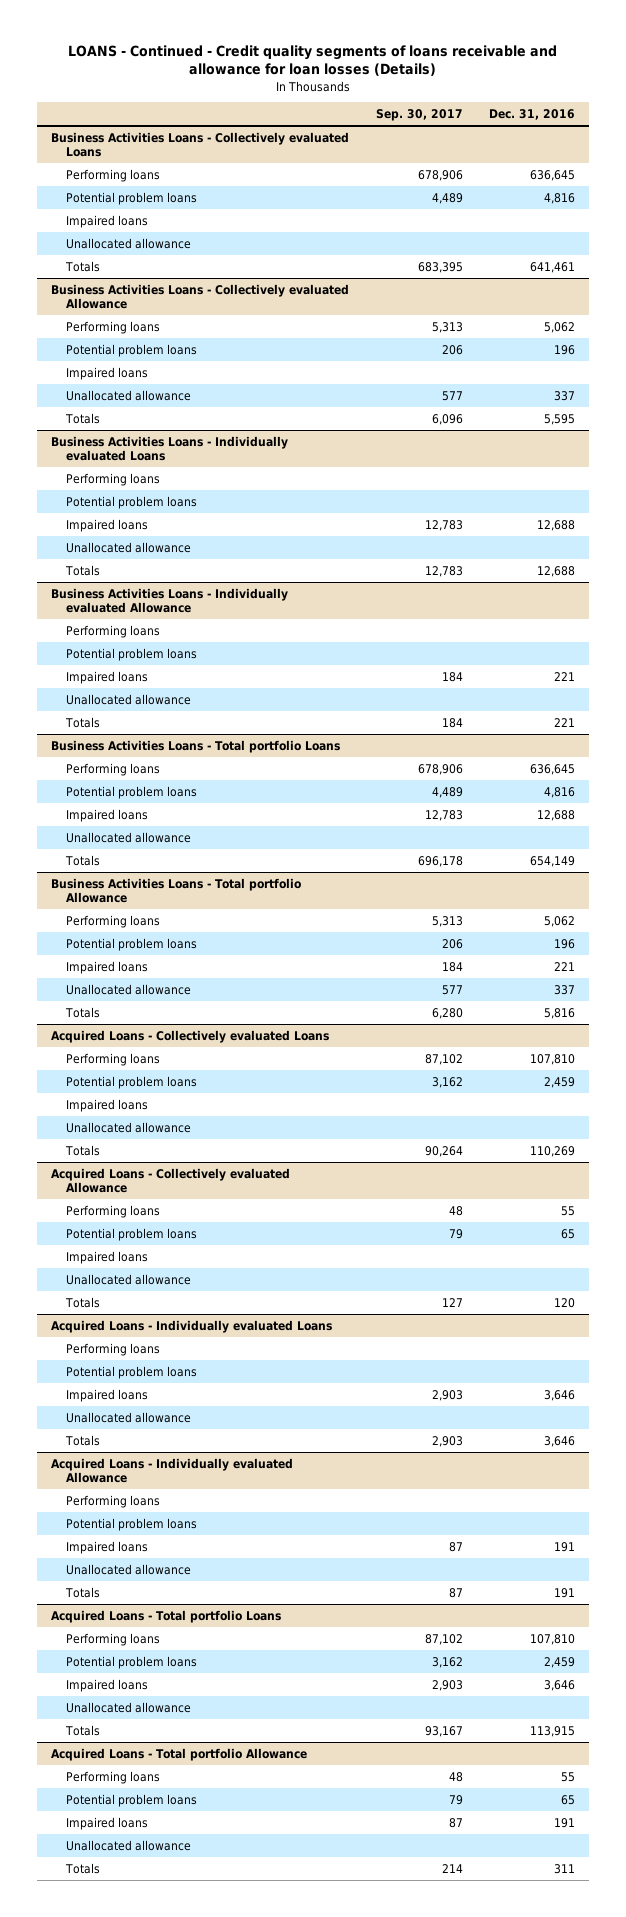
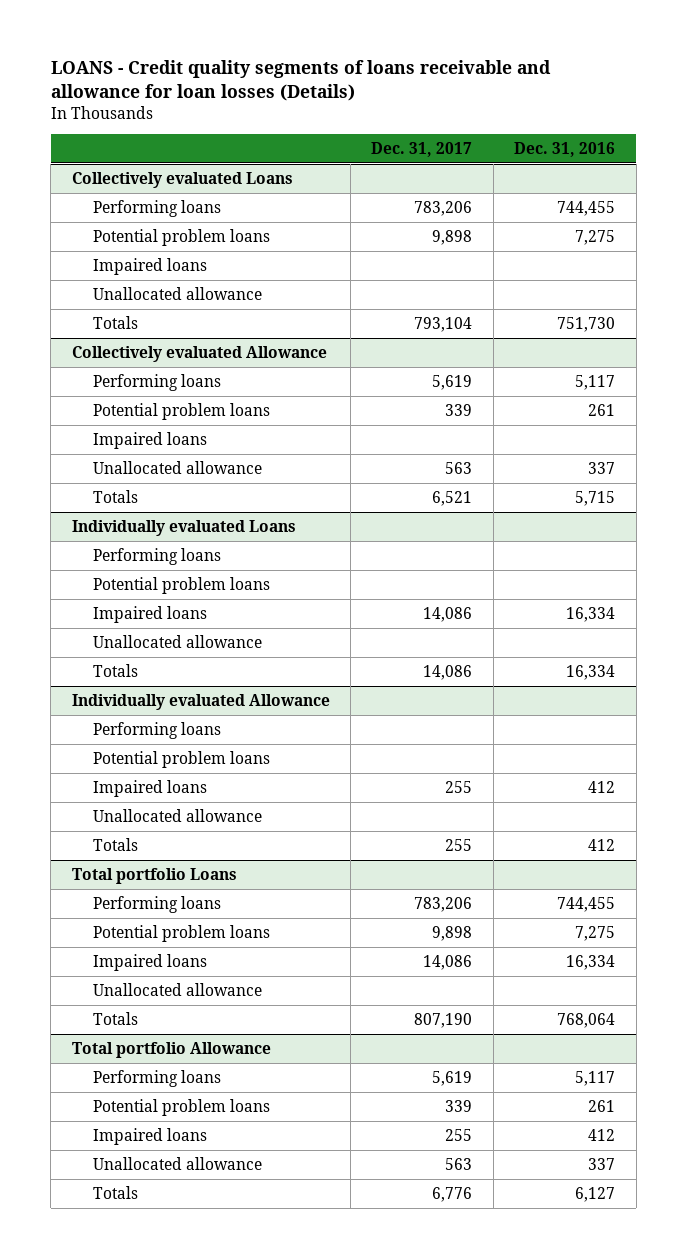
- LOANS - Continued - Credit quality segments of loans receivable and allowance for loan losses (Details)
+ LOANS - Credit quality segments of loans receivable and allowance for loan losses (Details)
- | Sep. 30, 2017 | Dec. 31, 2016
+ | Dec. 31, 2017 | Dec. 31, 2016
- Business Activities Loans - Collectively evaluated Loans
- Performing loans | 678,906 | 636,645
- Potential problem loans | 4,489 | 4,816
+ Collectively evaluated Loans
+ Performing loans | 783,206 | 744,455
+ Potential problem loans | 9,898 | 7,275
- Totals | 683,395 | 641,461
- Business Activities Loans - Collectively evaluated Allowance
- Performing loans | 5,313 | 5,062
- Potential problem loans | 206 | 196
+ Totals | 793,104 | 751,730
+ Collectively evaluated Allowance
+ Performing loans | 5,619 | 5,117
+ Potential problem loans | 339 | 261
- Totals | 6,096 | 5,595
- Business Activities Loans - Individually evaluated Loans
+ Totals | 6,521 | 5,715
+ Individually evaluated Loans
- Impaired loans | 12,783 | 12,688
+ Impaired loans | 14,086 | 16,334
- Totals | 12,783 | 12,688
- Business Activities Loans - Individually evaluated Allowance
+ Totals | 14,086 | 16,334
+ Individually evaluated Allowance
- Impaired loans | 184 | 221
+ Impaired loans | 255 | 412
- Totals | 184 | 221
- Business Activities Loans - Total portfolio Loans
- Performing loans | 678,906 | 636,645
- Potential problem loans | 4,489 | 4,816
- Impaired loans | 12,783 | 12,688
+ Totals | 255 | 412
+ Total portfolio Loans
+ Performing loans | 783,206 | 744,455
+ Potential problem loans | 9,898 | 7,275
+ Impaired loans | 14,086 | 16,334
- Totals | 696,178 | 654,149
- Business Activities Loans - Total portfolio Allowance
- Performing loans | 5,313 | 5,062
- Potential problem loans | 206 | 196
- Impaired loans | 184 | 221
+ Totals | 807,190 | 768,064
+ Total portfolio Allowance
+ Performing loans | 5,619 | 5,117
+ Potential problem loans | 339 | 261
+ Impaired loans | 255 | 412
- Totals | 6,280 | 5,816
- Acquired Loans - Collectively evaluated Loans
- Performing loans | 87,102 | 107,810
- Potential problem loans | 3,162 | 2,459
- Impaired loans
- Unallocated allowance
- Totals | 90,264 | 110,269
- Acquired Loans - Collectively evaluated Allowance
- Performing loans | 48 | 55
- Potential problem loans | 79 | 65
- Impaired loans
- Unallocated allowance
- Totals | 127 | 120
- Acquired Loans - Individually evaluated Loans
- Performing loans
- Potential problem loans
- Impaired loans | 2,903 | 3,646
- Unallocated allowance
- Totals | 2,903 | 3,646
- Acquired Loans - Individually evaluated Allowance
- Performing loans
- Potential problem loans
- Impaired loans | 87 | 191
- Unallocated allowance
- Totals | 87 | 191
- Acquired Loans - Total portfolio Loans
- Performing loans | 87,102 | 107,810
- Potential problem loans | 3,162 | 2,459
- Impaired loans | 2,903 | 3,646
- Unallocated allowance
- Totals | 93,167 | 113,915
- Acquired Loans - Total portfolio Allowance
- Performing loans | 48 | 55
- Potential problem loans | 79 | 65
- Impaired loans | 87 | 191
- Unallocated allowance
- Totals | 214 | 311
+ Totals | 6,776 | 6,127

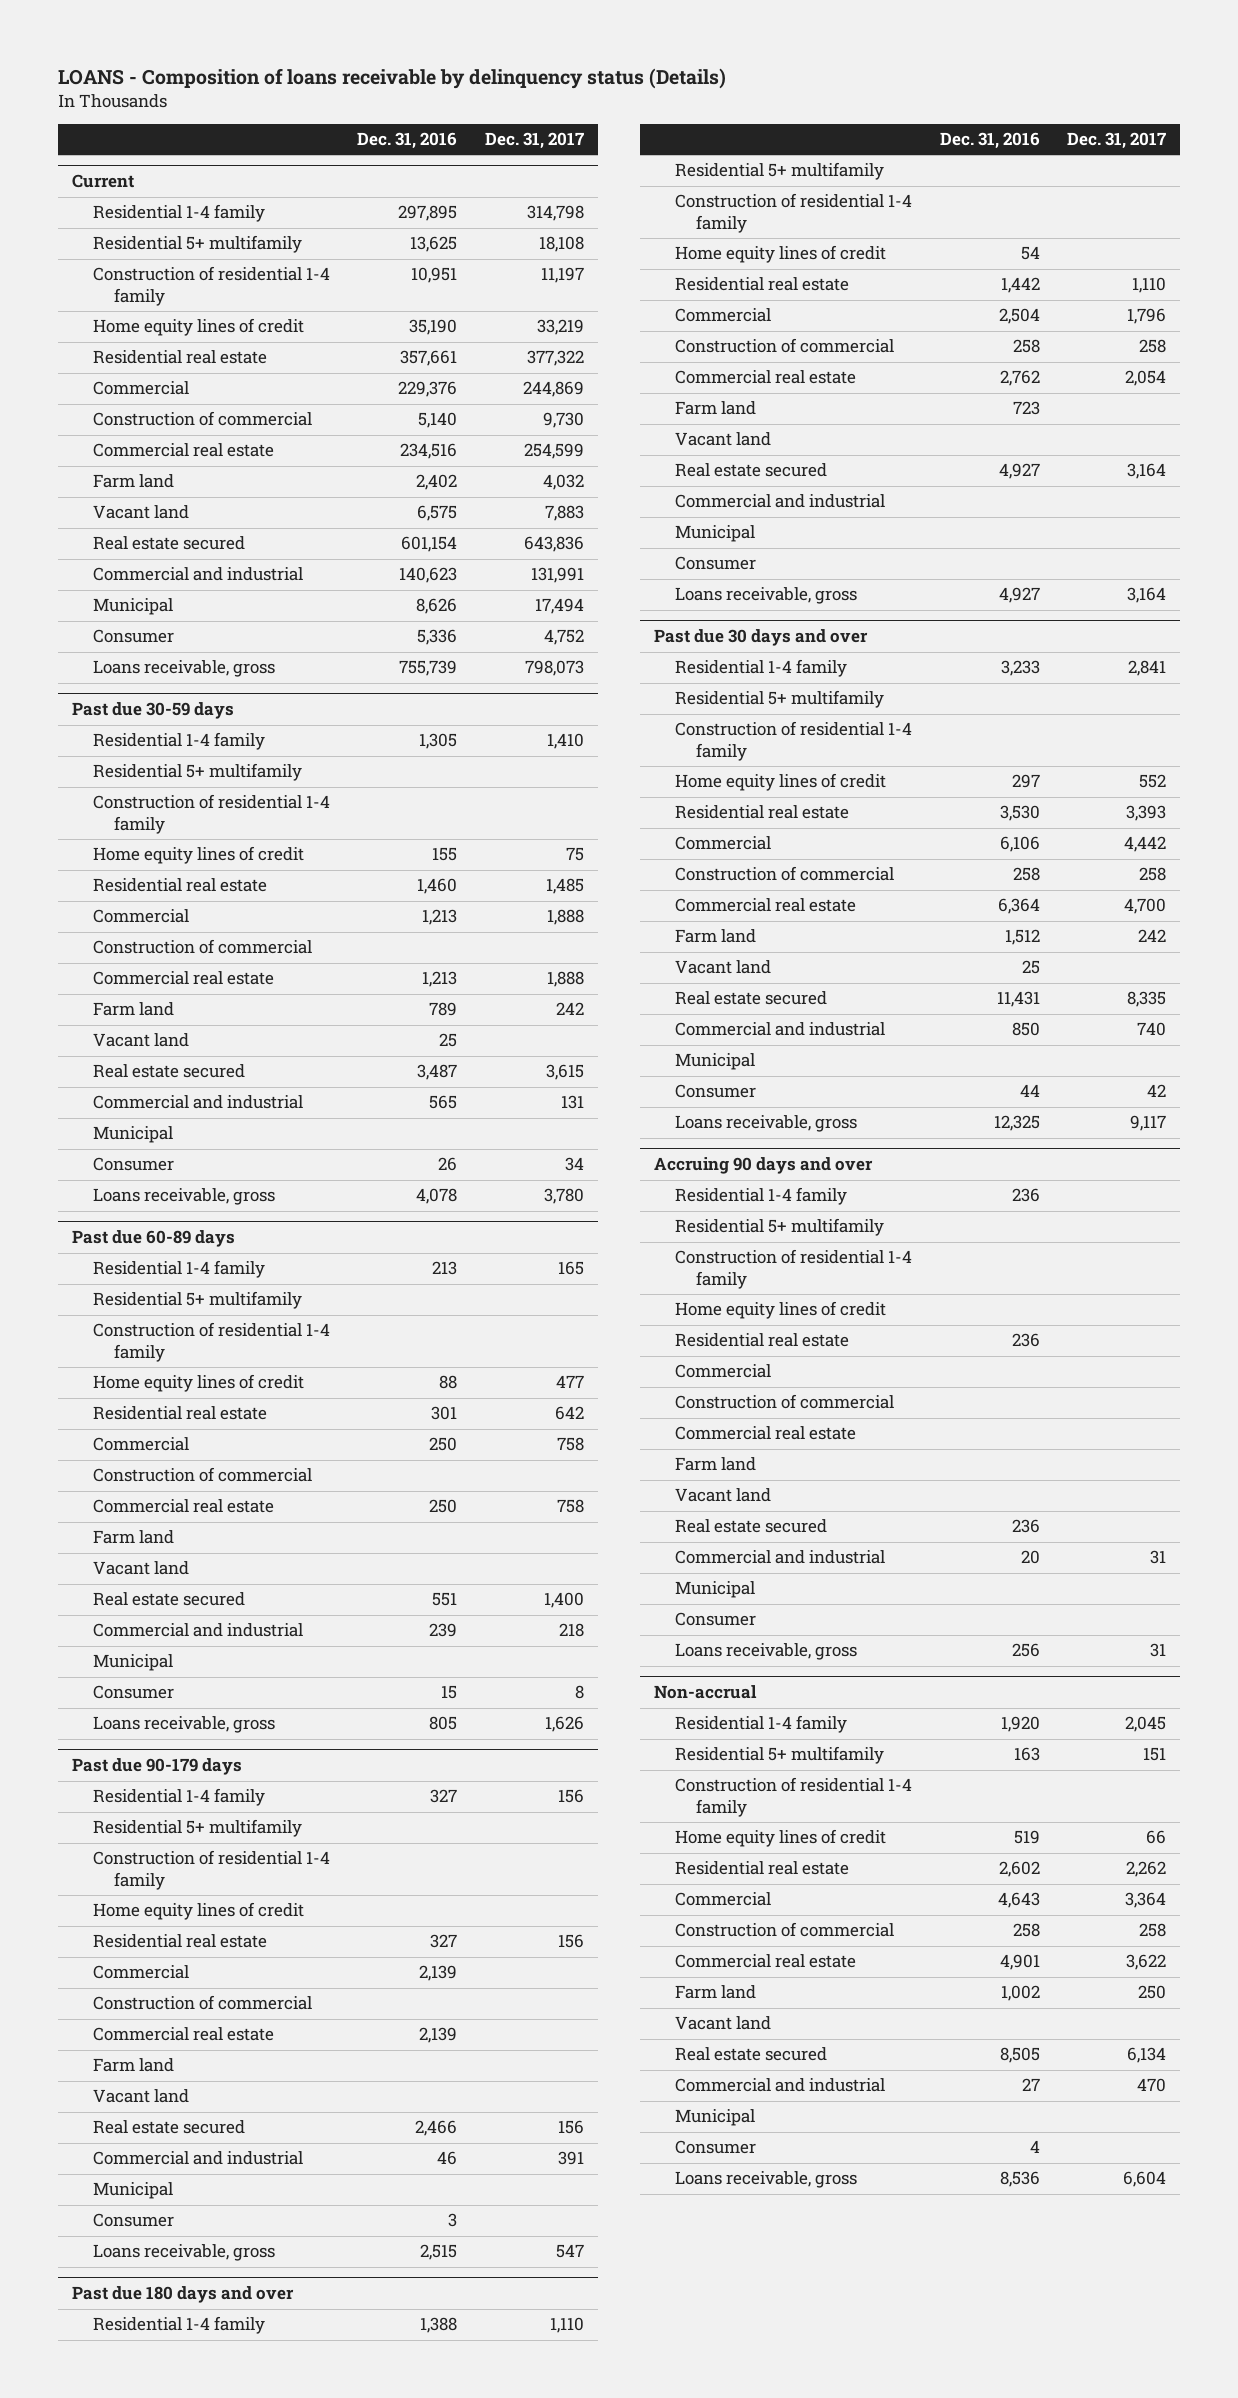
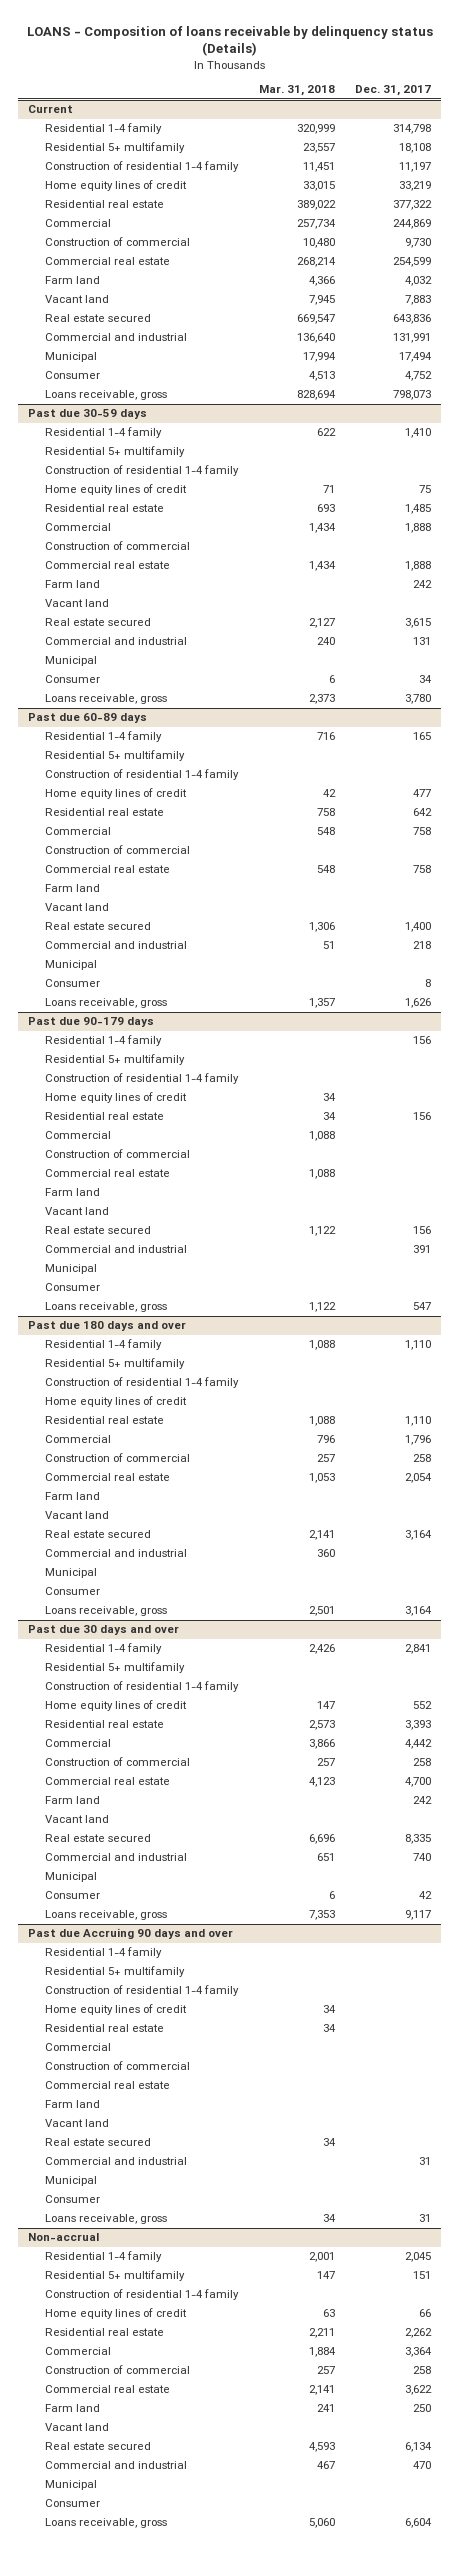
- | Dec. 31, 2016 | Dec. 31, 2017
+ | Mar. 31, 2018 | Dec. 31, 2017
- Accruing 90 days and over
+ Past due Accruing 90 days and over

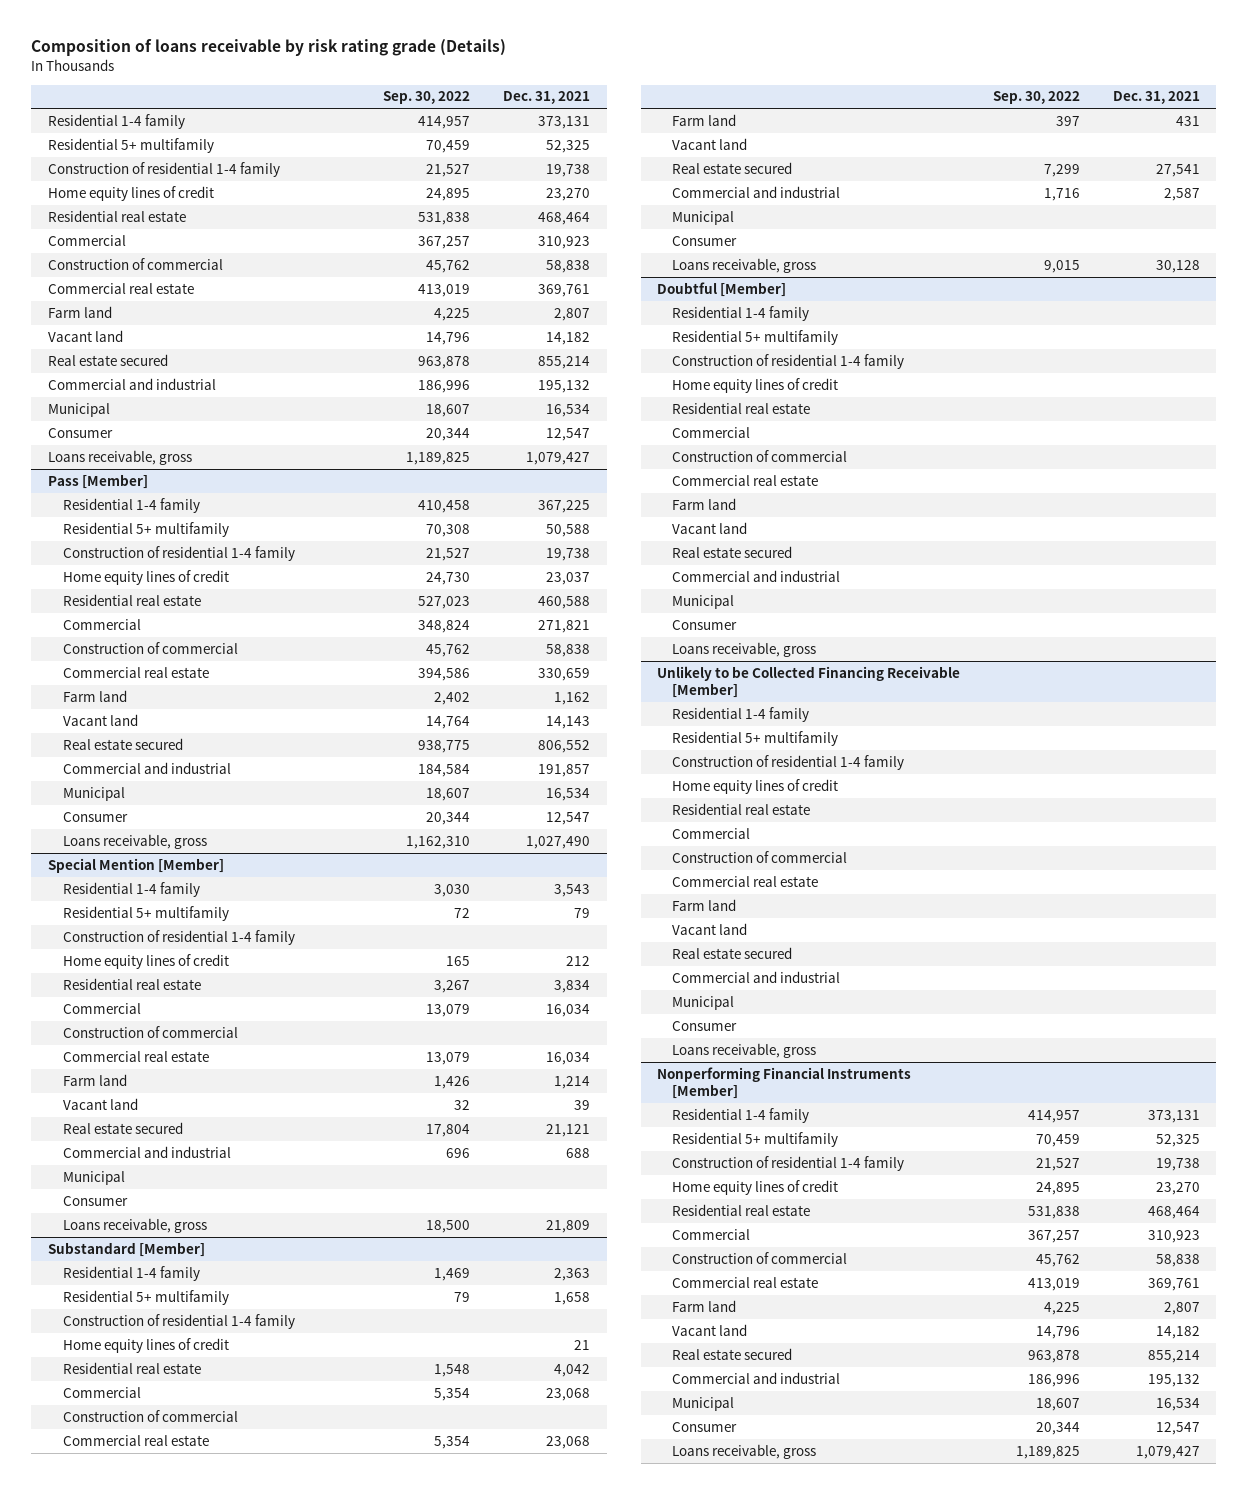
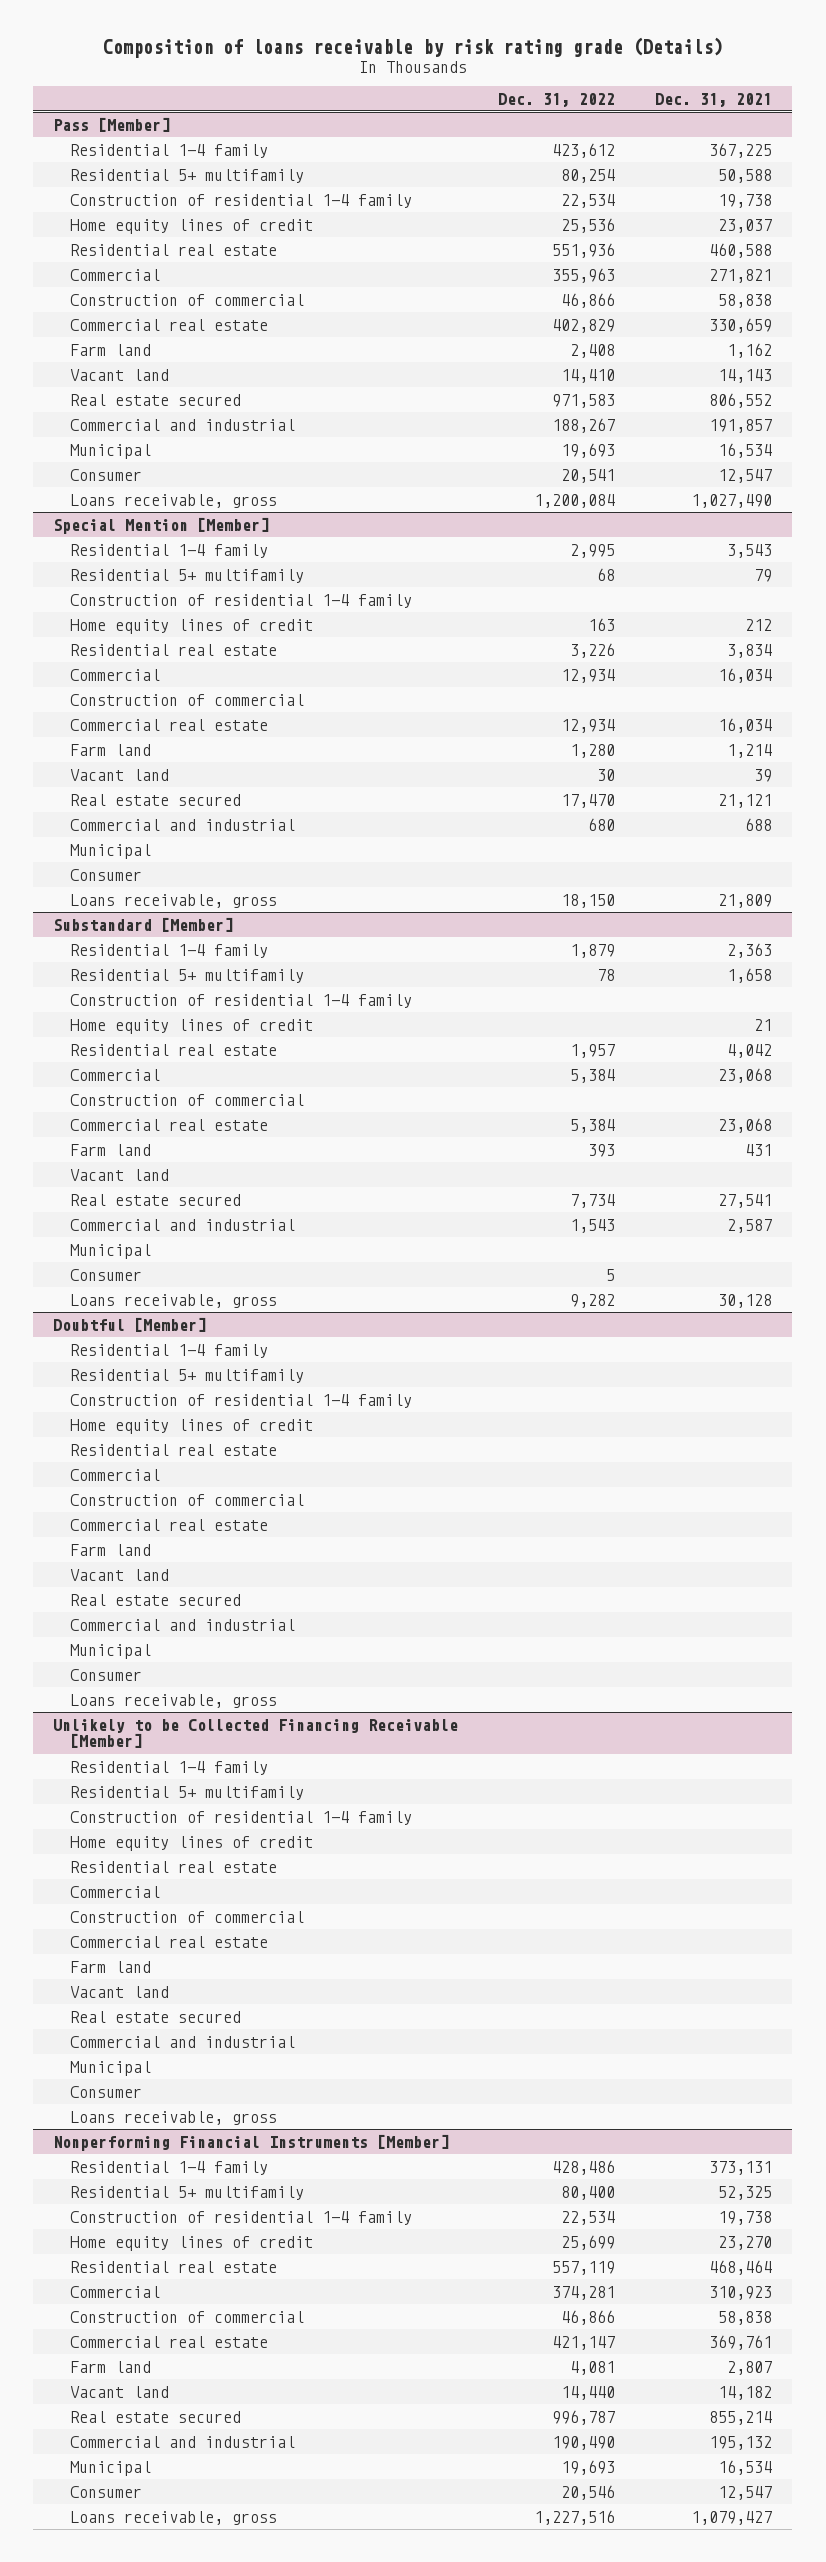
- | Sep. 30, 2022 | Dec. 31, 2021
+ | Dec. 31, 2022 | Dec. 31, 2021
- Residential 1-4 family | 414,957 | 373,131
- Residential 5+ multifamily | 70,459 | 52,325
- Construction of residential 1-4 family | 21,527 | 19,738
- Home equity lines of credit | 24,895 | 23,270
- Residential real estate | 531,838 | 468,464
- Commercial | 367,257 | 310,923
- Construction of commercial | 45,762 | 58,838
- Commercial real estate | 413,019 | 369,761
- Farm land | 4,225 | 2,807
- Vacant land | 14,796 | 14,182
- Real estate secured | 963,878 | 855,214
- Commercial and industrial | 186,996 | 195,132
- Municipal | 18,607 | 16,534
- Consumer | 20,344 | 12,547
- Loans receivable, gross | 1,189,825 | 1,079,427

